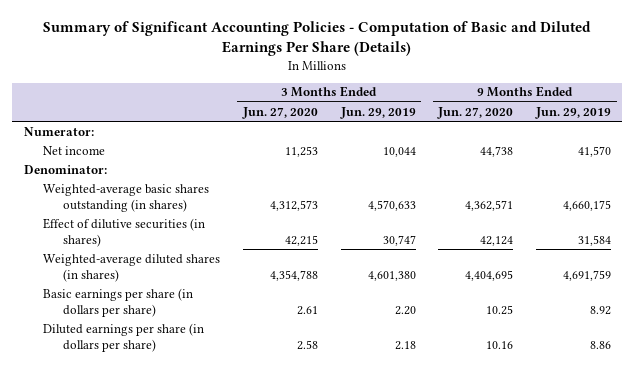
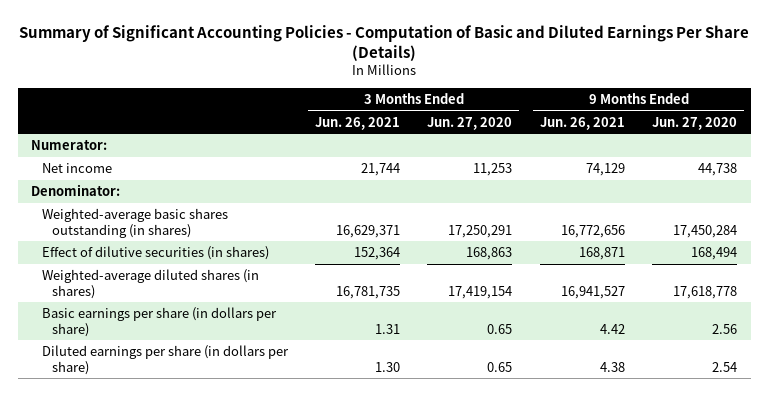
- | 3 Months Ended Jun. 27, 2020 | 3 Months Ended Jun. 29, 2019 | 9 Months Ended Jun. 27, 2020 | 9 Months Ended Jun. 29, 2019
+ | 3 Months Ended Jun. 26, 2021 | 3 Months Ended Jun. 27, 2020 | 9 Months Ended Jun. 26, 2021 | 9 Months Ended Jun. 27, 2020
- Weighted-average basic shares outstanding (in shares) | 4,312,573 | 4,570,633 | 4,362,571 | 4,660,175
- Effect of dilutive securities (in shares) | 42,215 | 30,747 | 42,124 | 31,584
- Weighted-average diluted shares (in shares) | 4,354,788 | 4,601,380 | 4,404,695 | 4,691,759
- Basic earnings per share (in dollars per share) | 2.61 | 2.20 | 10.25 | 8.92
- Diluted earnings per share (in dollars per share) | 2.58 | 2.18 | 10.16 | 8.86
+ Weighted-average basic shares outstanding (in shares) | 16,629,371 | 17,250,291 | 16,772,656 | 17,450,284
+ Effect of dilutive securities (in shares) | 152,364 | 168,863 | 168,871 | 168,494
+ Weighted-average diluted shares (in shares) | 16,781,735 | 17,419,154 | 16,941,527 | 17,618,778
+ Basic earnings per share (in dollars per share) | 1.31 | 0.65 | 4.42 | 2.56
+ Diluted earnings per share (in dollars per share) | 1.30 | 0.65 | 4.38 | 2.54

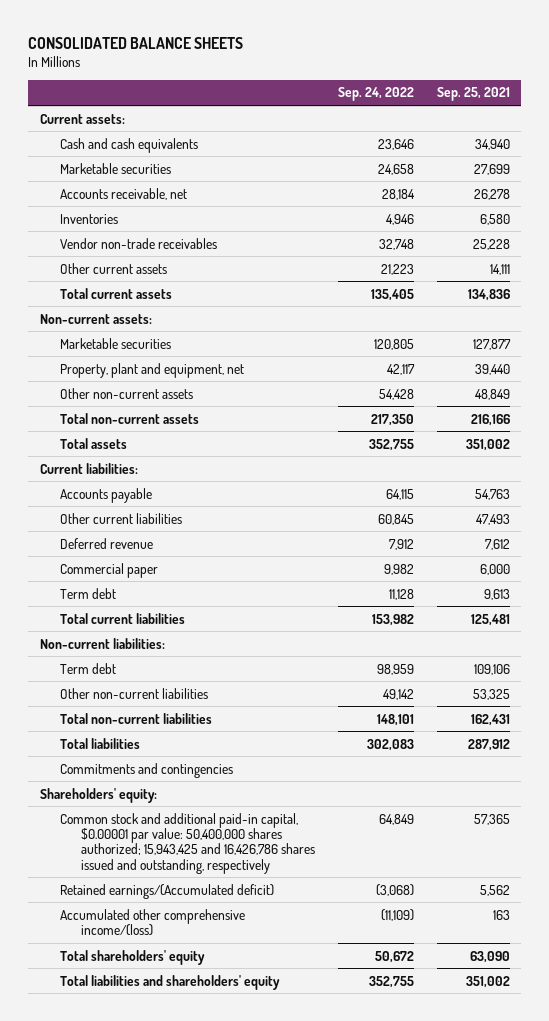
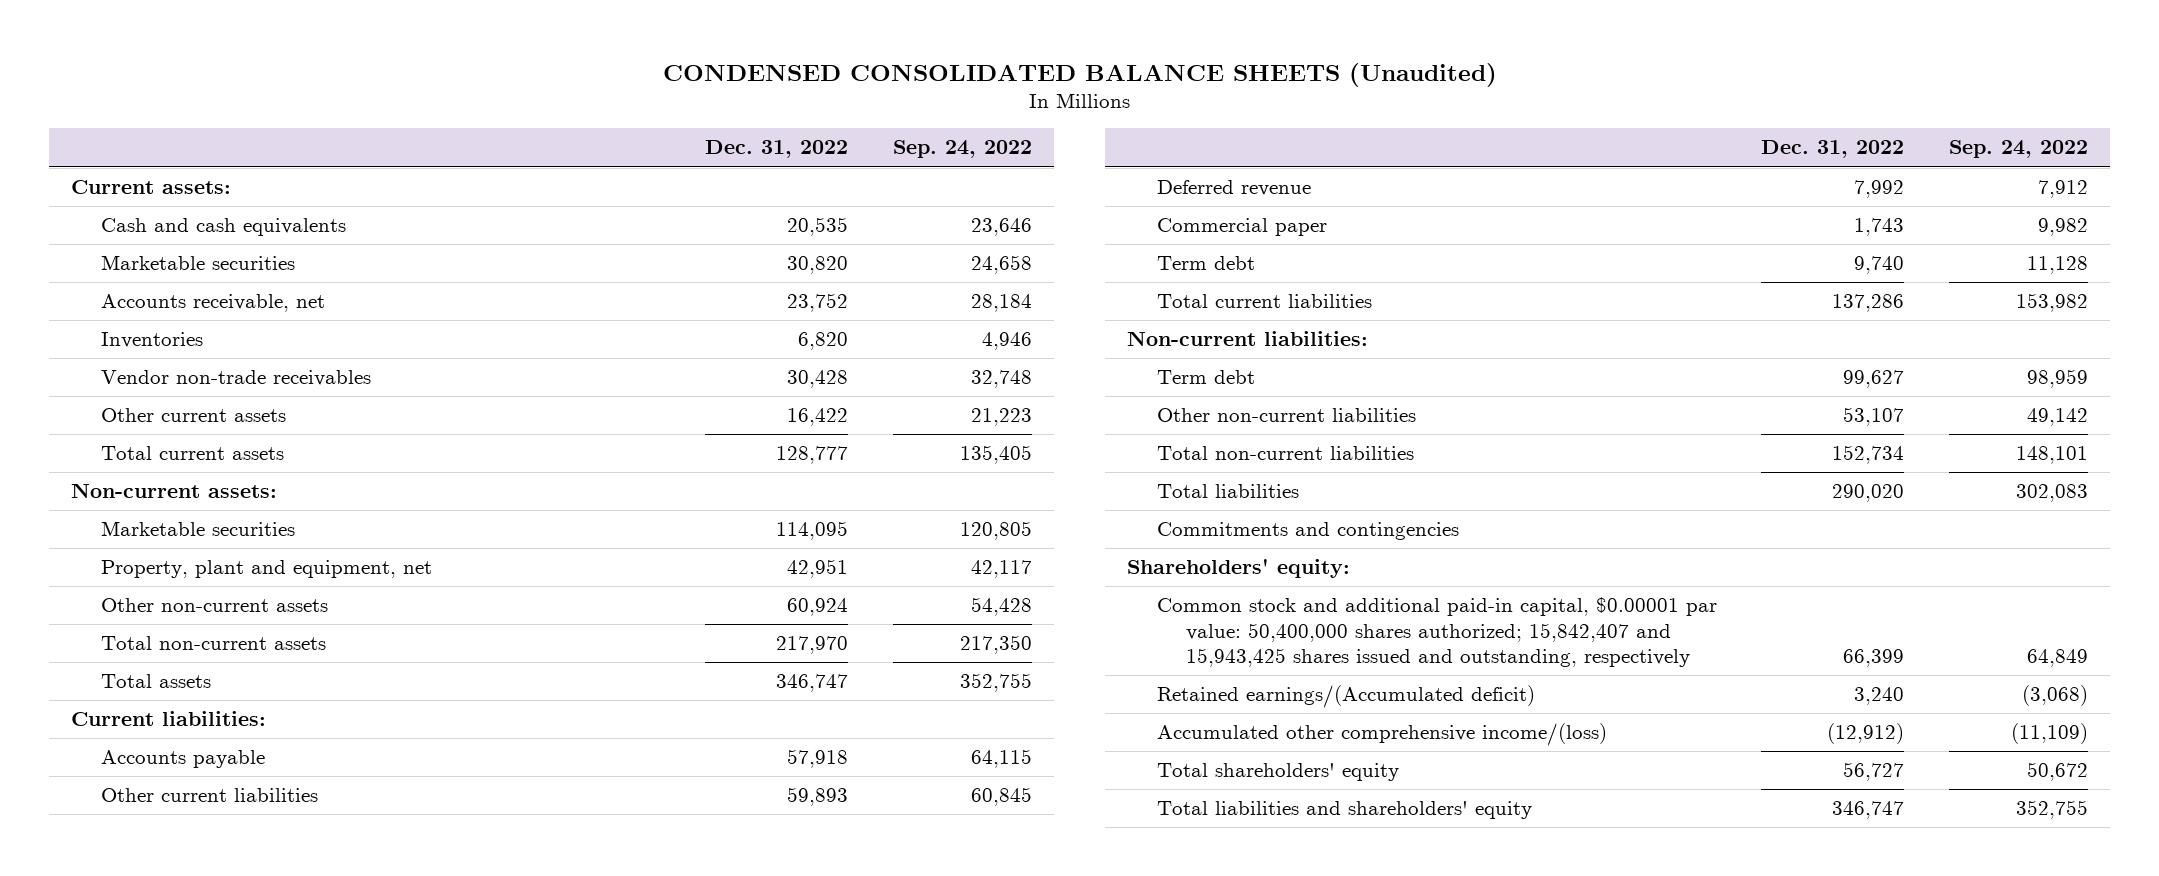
- CONSOLIDATED BALANCE SHEETS
+ CONDENSED CONSOLIDATED BALANCE SHEETS (Unaudited)
- | Sep. 24, 2022 | Sep. 25, 2021
+ | Dec. 31, 2022 | Sep. 24, 2022
- Common stock and additional paid-in capital, $0.00001 par value: 50,400,000 shares authorized; 15,943,425 and 16,426,786 shares issued and outstanding, respectively | 64,849 | 57,365
+ Common stock and additional paid-in capital, $0.00001 par value: 50,400,000 shares authorized; 15,842,407 and 15,943,425 shares issued and outstanding, respectively | 66,399 | 64,849

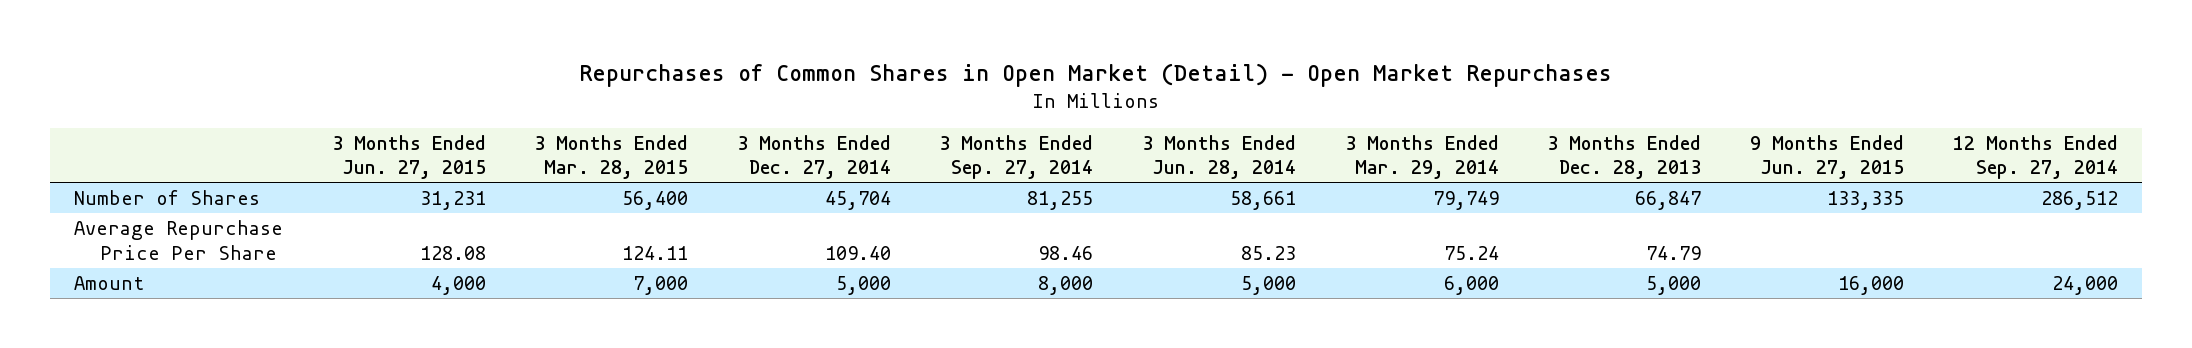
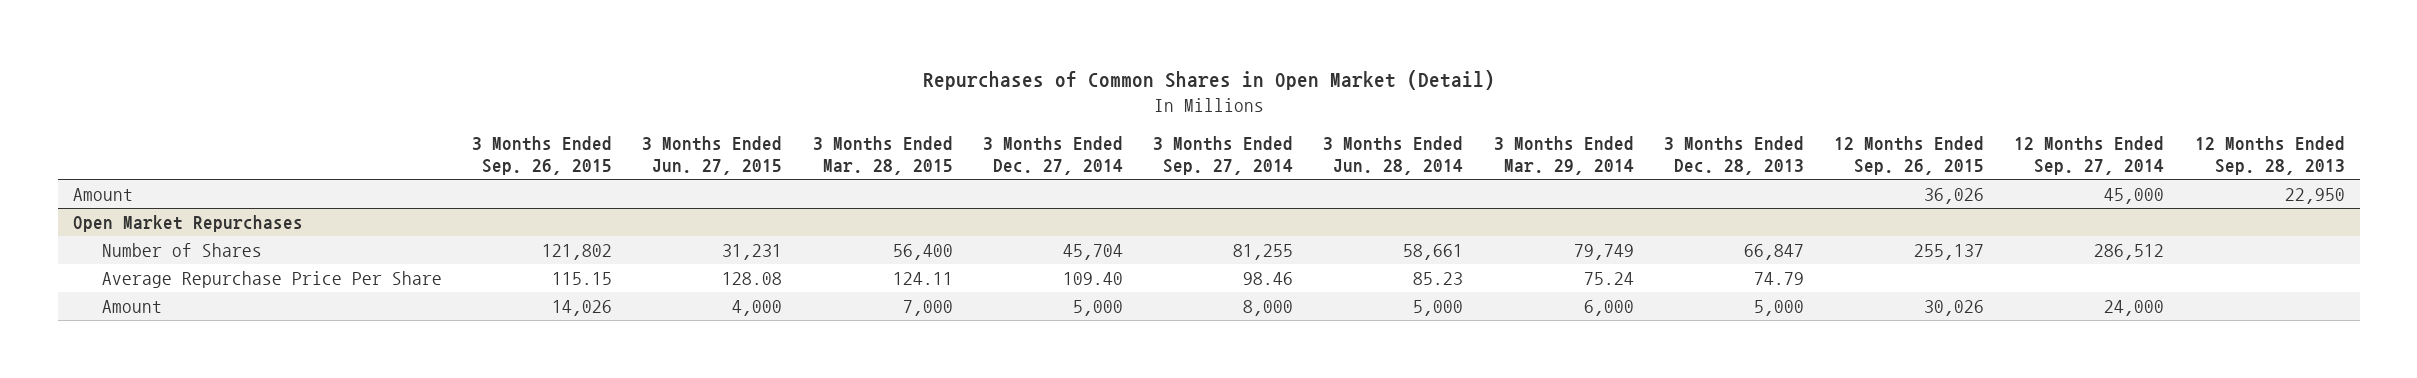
- Repurchases of Common Shares in Open Market (Detail) - Open Market Repurchases
+ Repurchases of Common Shares in Open Market (Detail)
- | 3 Months Ended Jun. 27, 2015 | 3 Months Ended Mar. 28, 2015 | 3 Months Ended Dec. 27, 2014 | 3 Months Ended Sep. 27, 2014 | 3 Months Ended Jun. 28, 2014 | 3 Months Ended Mar. 29, 2014 | 3 Months Ended Dec. 28, 2013 | 9 Months Ended Jun. 27, 2015 | 12 Months Ended Sep. 27, 2014
+ | 3 Months Ended Sep. 26, 2015 | 3 Months Ended Jun. 27, 2015 | 3 Months Ended Mar. 28, 2015 | 3 Months Ended Dec. 27, 2014 | 3 Months Ended Sep. 27, 2014 | 3 Months Ended Jun. 28, 2014 | 3 Months Ended Mar. 29, 2014 | 3 Months Ended Dec. 28, 2013 | 12 Months Ended Sep. 26, 2015 | 12 Months Ended Sep. 27, 2014 | 12 Months Ended Sep. 28, 2013
+ Amount | | | | | | | | | 36,026 | 45,000 | 22,950
+ Open Market Repurchases

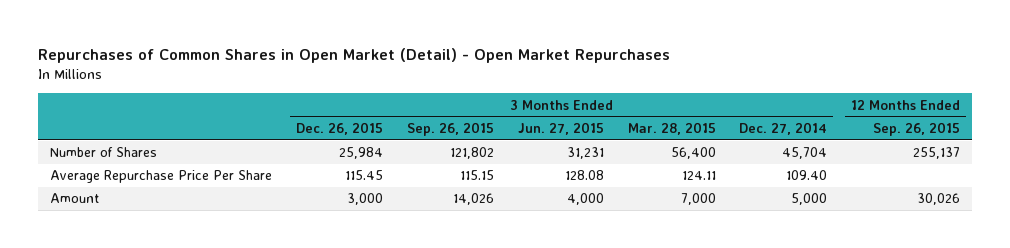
- Repurchases of Common Shares in Open Market (Detail)
+ Repurchases of Common Shares in Open Market (Detail) - Open Market Repurchases
- | 3 Months Ended Sep. 26, 2015 | 3 Months Ended Jun. 27, 2015 | 3 Months Ended Mar. 28, 2015 | 3 Months Ended Dec. 27, 2014 | 3 Months Ended Sep. 27, 2014 | 3 Months Ended Jun. 28, 2014 | 3 Months Ended Mar. 29, 2014 | 3 Months Ended Dec. 28, 2013 | 12 Months Ended Sep. 26, 2015 | 12 Months Ended Sep. 27, 2014 | 12 Months Ended Sep. 28, 2013
+ | 3 Months Ended Dec. 26, 2015 | 3 Months Ended Sep. 26, 2015 | 3 Months Ended Jun. 27, 2015 | 3 Months Ended Mar. 28, 2015 | 3 Months Ended Dec. 27, 2014 | 12 Months Ended Sep. 26, 2015
- Amount | | | | | | | | | 36,026 | 45,000 | 22,950
- Open Market Repurchases

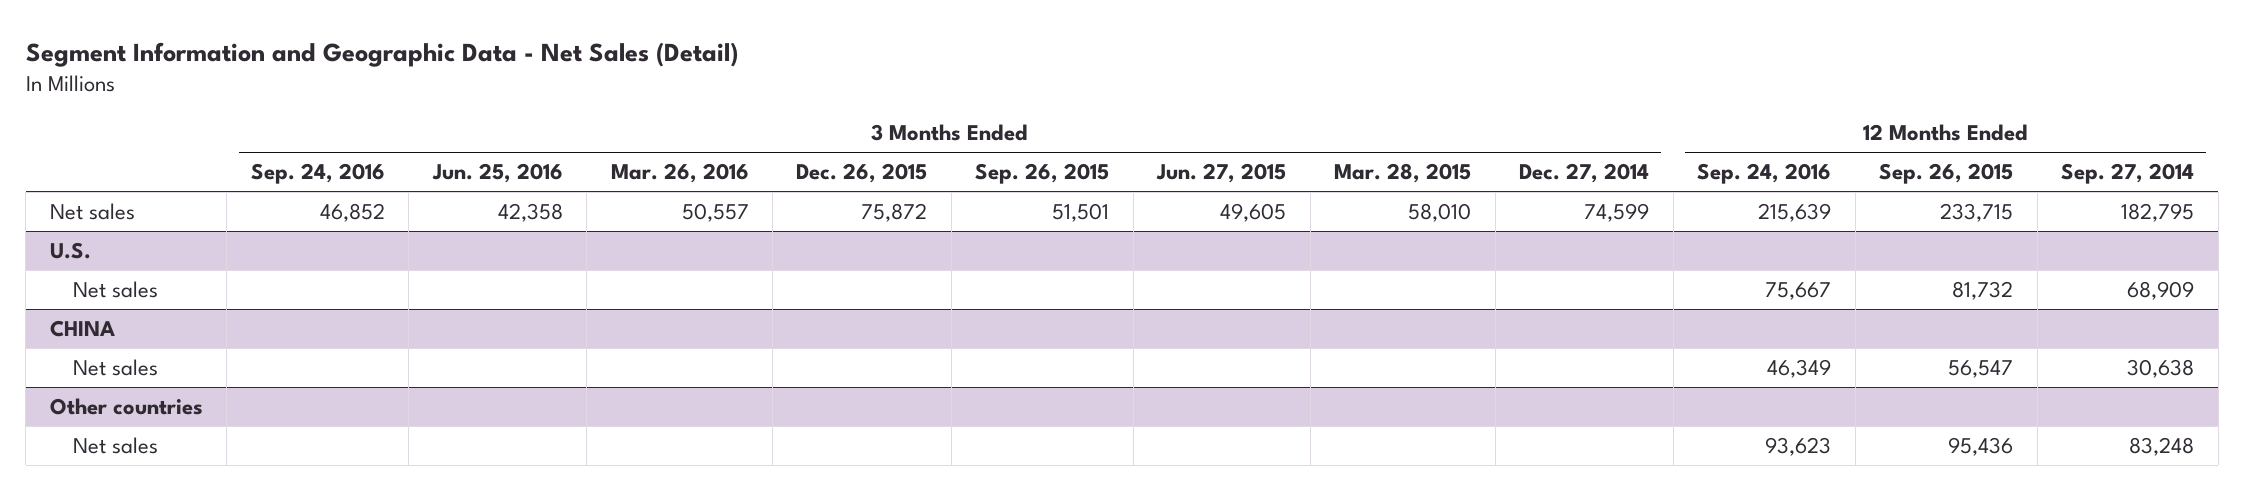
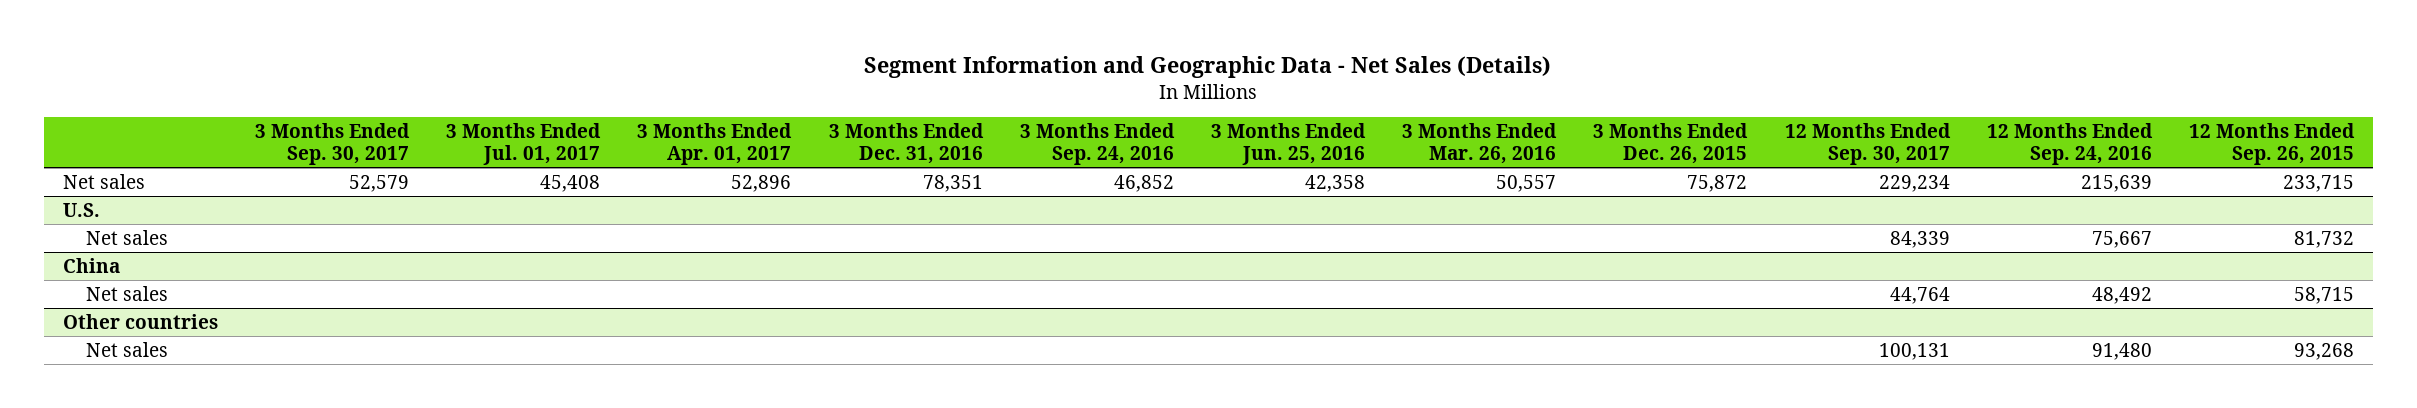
- Segment Information and Geographic Data - Net Sales (Detail)
+ Segment Information and Geographic Data - Net Sales (Details)
- | 3 Months Ended Sep. 24, 2016 | 3 Months Ended Jun. 25, 2016 | 3 Months Ended Mar. 26, 2016 | 3 Months Ended Dec. 26, 2015 | 3 Months Ended Sep. 26, 2015 | 3 Months Ended Jun. 27, 2015 | 3 Months Ended Mar. 28, 2015 | 3 Months Ended Dec. 27, 2014 | 12 Months Ended Sep. 24, 2016 | 12 Months Ended Sep. 26, 2015 | 12 Months Ended Sep. 27, 2014
+ | 3 Months Ended Sep. 30, 2017 | 3 Months Ended Jul. 01, 2017 | 3 Months Ended Apr. 01, 2017 | 3 Months Ended Dec. 31, 2016 | 3 Months Ended Sep. 24, 2016 | 3 Months Ended Jun. 25, 2016 | 3 Months Ended Mar. 26, 2016 | 3 Months Ended Dec. 26, 2015 | 12 Months Ended Sep. 30, 2017 | 12 Months Ended Sep. 24, 2016 | 12 Months Ended Sep. 26, 2015
- CHINA
- Net sales | | | | | | | | | 46,349 | 56,547 | 30,638
+ China
+ Net sales | | | | | | | | | 44,764 | 48,492 | 58,715
@ Other countries
- Net sales | | | | | | | | | 93,623 | 95,436 | 83,248
+ Net sales | | | | | | | | | 100,131 | 91,480 | 93,268

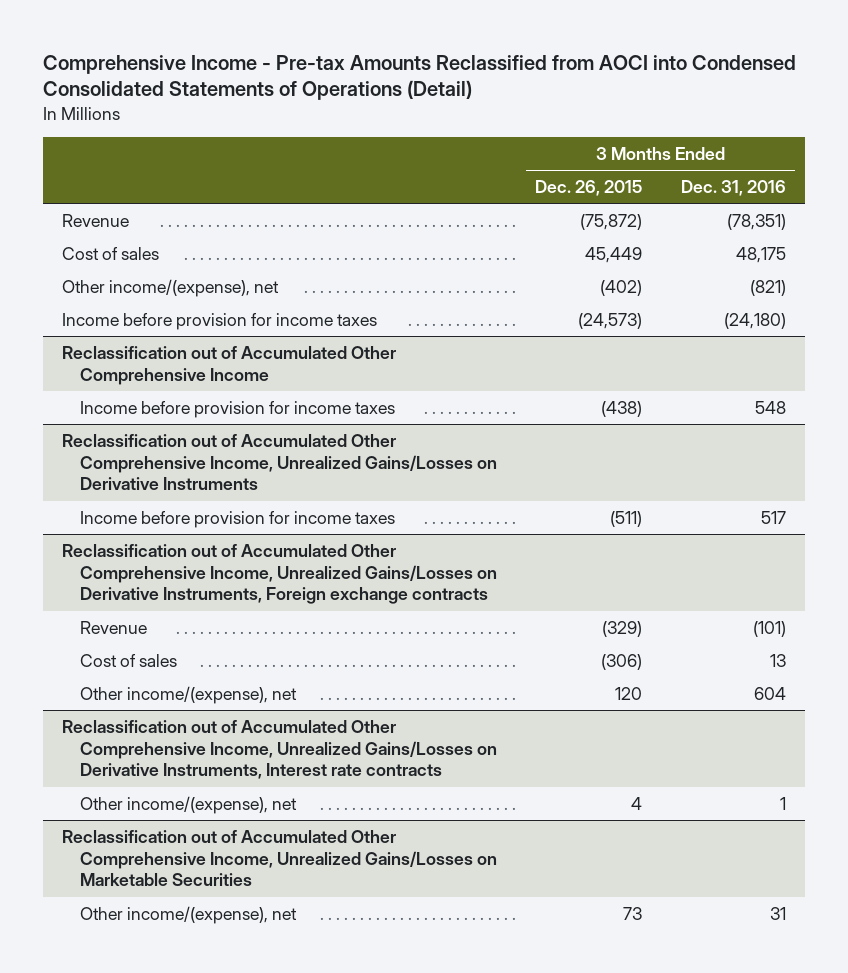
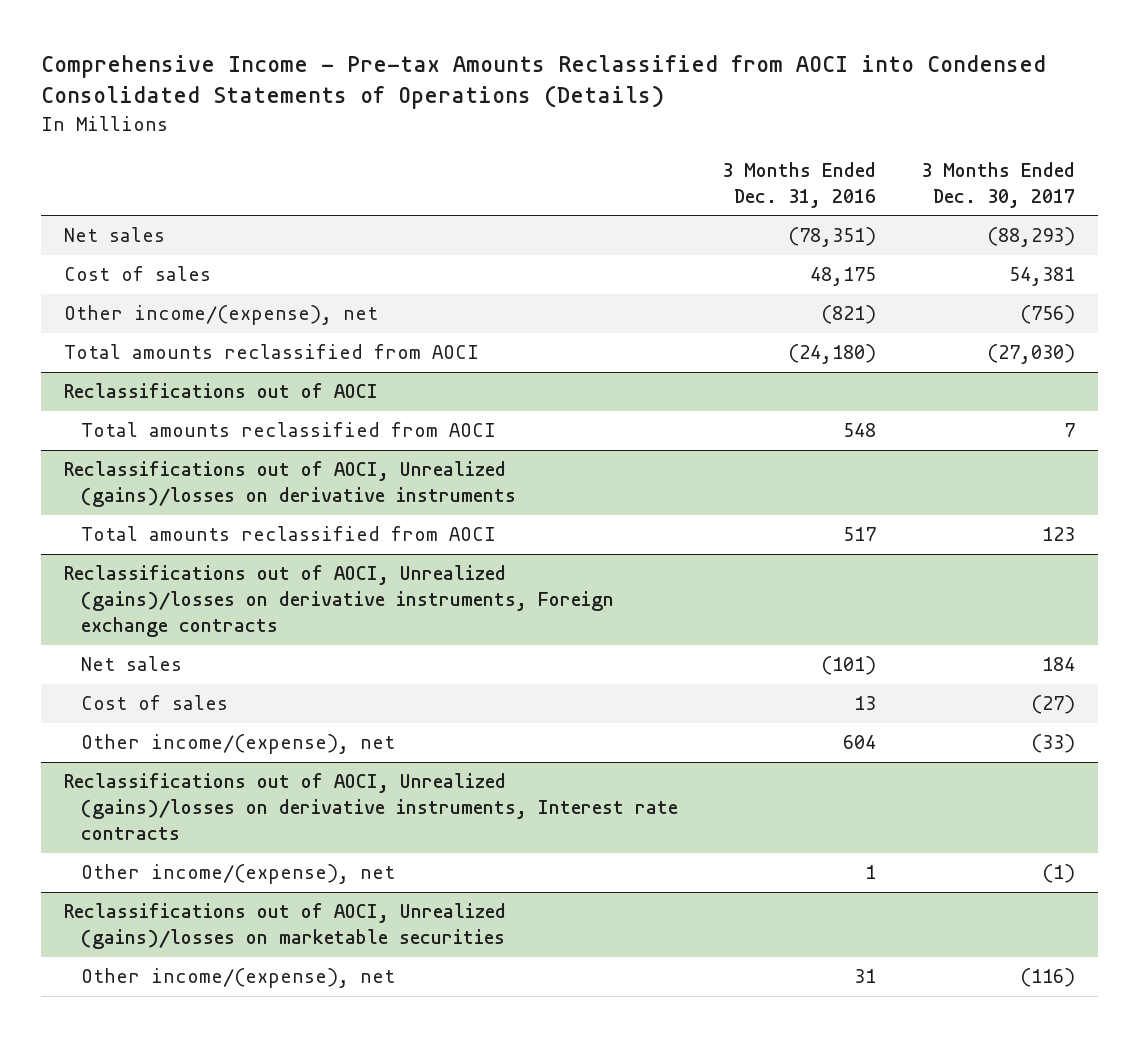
- Comprehensive Income - Pre-tax Amounts Reclassified from AOCI into Condensed Consolidated Statements of Operations (Detail)
+ Comprehensive Income - Pre-tax Amounts Reclassified from AOCI into Condensed Consolidated Statements of Operations (Details)
- | 3 Months Ended Dec. 26, 2015 | 3 Months Ended Dec. 31, 2016
+ | 3 Months Ended Dec. 31, 2016 | 3 Months Ended Dec. 30, 2017
- Revenue | (75,872) | (78,351)
+ Net sales | (78,351) | (88,293)
- Income before provision for income taxes | (24,573) | (24,180)
- Reclassification out of Accumulated Other Comprehensive Income
- Income before provision for income taxes | (438) | 548
- Reclassification out of Accumulated Other Comprehensive Income, Unrealized Gains/Losses on Derivative Instruments
- Income before provision for income taxes | (511) | 517
- Reclassification out of Accumulated Other Comprehensive Income, Unrealized Gains/Losses on Derivative Instruments, Foreign exchange contracts
- Revenue | (329) | (101)
+ Total amounts reclassified from AOCI | (24,180) | (27,030)
+ Reclassifications out of AOCI
+ Total amounts reclassified from AOCI | 548 | 7
+ Reclassifications out of AOCI, Unrealized (gains)/losses on derivative instruments
+ Total amounts reclassified from AOCI | 517 | 123
+ Reclassifications out of AOCI, Unrealized (gains)/losses on derivative instruments, Foreign exchange contracts
+ Net sales | (101) | 184
- Reclassification out of Accumulated Other Comprehensive Income, Unrealized Gains/Losses on Derivative Instruments, Interest rate contracts
+ Reclassifications out of AOCI, Unrealized (gains)/losses on derivative instruments, Interest rate contracts
- Reclassification out of Accumulated Other Comprehensive Income, Unrealized Gains/Losses on Marketable Securities
+ Reclassifications out of AOCI, Unrealized (gains)/losses on marketable securities

